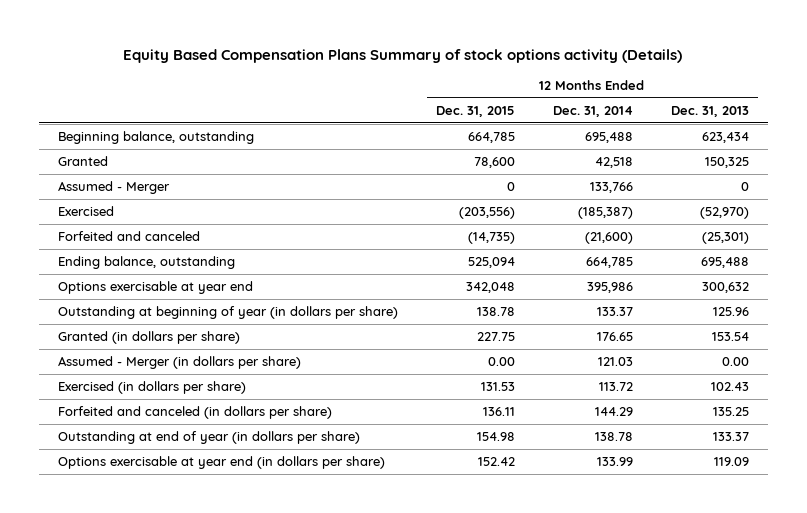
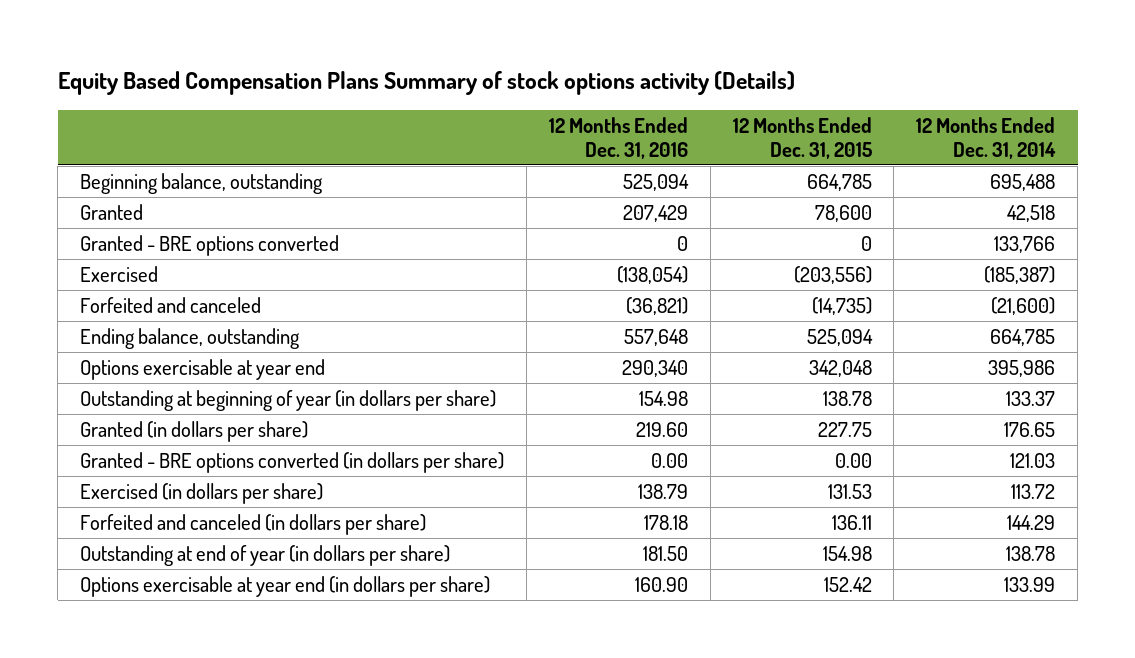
- | 12 Months Ended Dec. 31, 2015 | 12 Months Ended Dec. 31, 2014 | 12 Months Ended Dec. 31, 2013
+ | 12 Months Ended Dec. 31, 2016 | 12 Months Ended Dec. 31, 2015 | 12 Months Ended Dec. 31, 2014
- Assumed - Merger | 0 | 133,766 | 0
+ Granted - BRE options converted | 0 | 0 | 133,766
- Assumed - Merger (in dollars per share) | 0.00 | 121.03 | 0.00
+ Granted - BRE options converted (in dollars per share) | 0.00 | 0.00 | 121.03

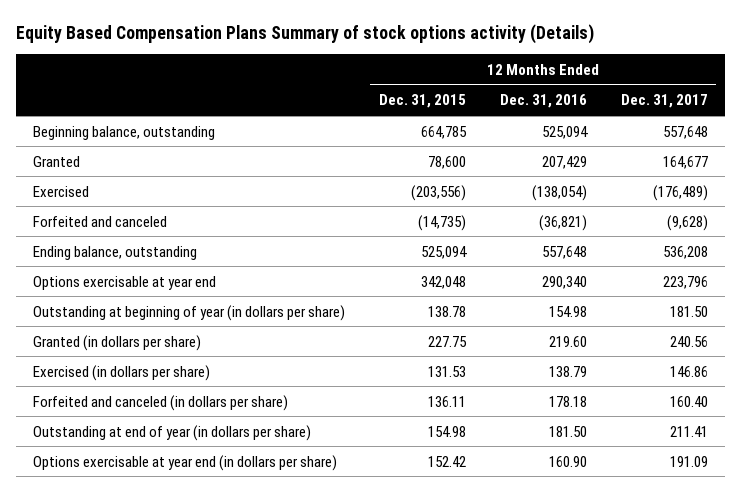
- | 12 Months Ended Dec. 31, 2016 | 12 Months Ended Dec. 31, 2015 | 12 Months Ended Dec. 31, 2014
+ | 12 Months Ended Dec. 31, 2015 | 12 Months Ended Dec. 31, 2016 | 12 Months Ended Dec. 31, 2017
- Granted - BRE options converted | 0 | 0 | 133,766
- Granted - BRE options converted (in dollars per share) | 0.00 | 0.00 | 121.03

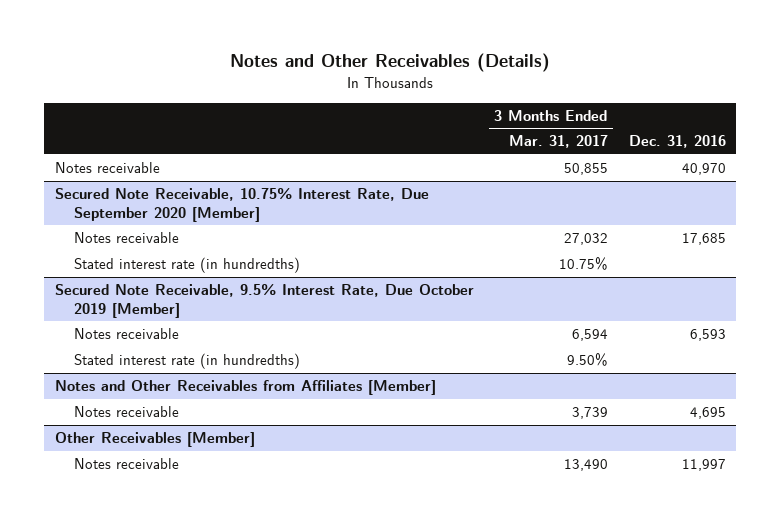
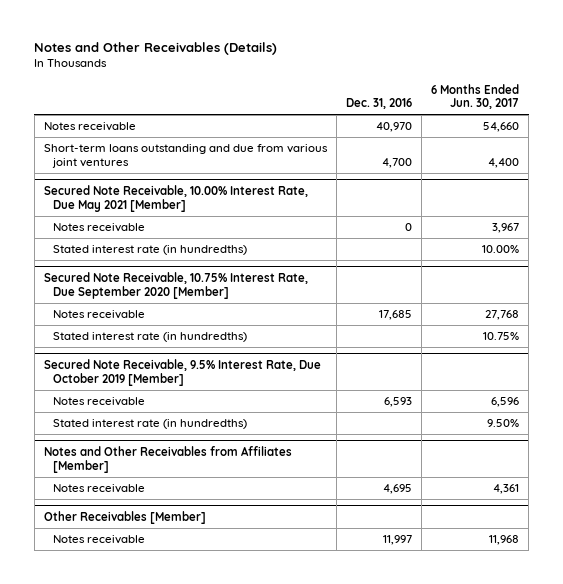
- | 3 Months Ended Mar. 31, 2017 | Dec. 31, 2016
+ | Dec. 31, 2016 | 6 Months Ended Jun. 30, 2017
+ Short-term loans outstanding and due from various joint ventures | 4,700 | 4,400
+ Secured Note Receivable, 10.00% Interest Rate, Due May 2021 [Member]
+ Notes receivable | 0 | 3,967
+ Stated interest rate (in hundredths) | | 10.00%

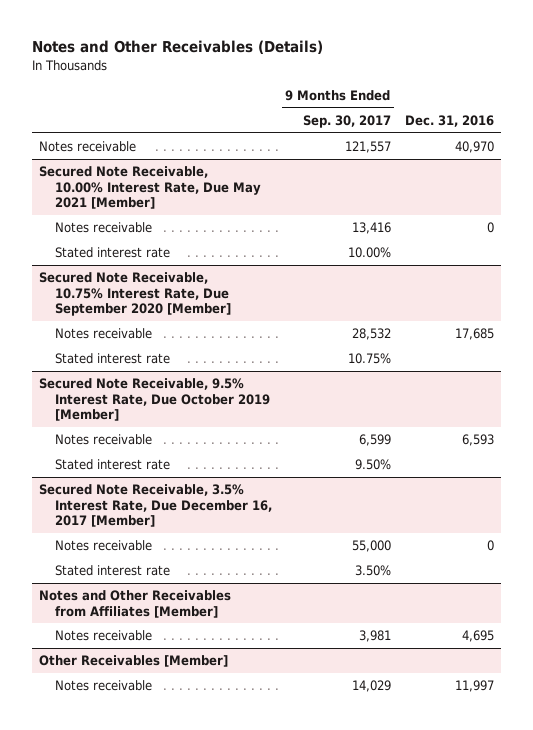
- | Dec. 31, 2016 | 6 Months Ended Jun. 30, 2017
+ | 9 Months Ended Sep. 30, 2017 | Dec. 31, 2016
- Short-term loans outstanding and due from various joint ventures | 4,700 | 4,400
@ Secured Note Receivable, 10.00% Interest Rate, Due May 2021 [Member]
- Stated interest rate (in hundredths) | | 10.00%
+ Stated interest rate | 10.00% |
@ Secured Note Receivable, 10.75% Interest Rate, Due September 2020 [Member]
- Stated interest rate (in hundredths) | | 10.75%
+ Stated interest rate | 10.75% |
@ Secured Note Receivable, 9.5% Interest Rate, Due October 2019 [Member]
- Stated interest rate (in hundredths) | | 9.50%
+ Stated interest rate | 9.50% |
+ Secured Note Receivable, 3.5% Interest Rate, Due December 16, 2017 [Member]
+ Notes receivable | 55,000 | 0
+ Stated interest rate | 3.50% |

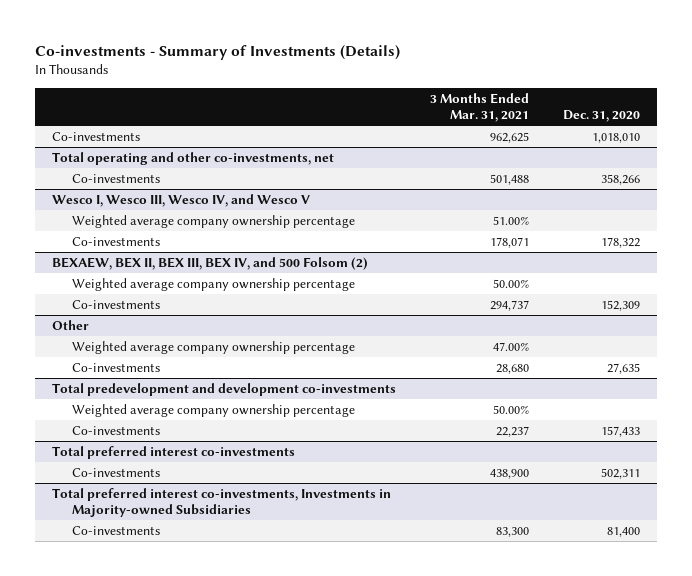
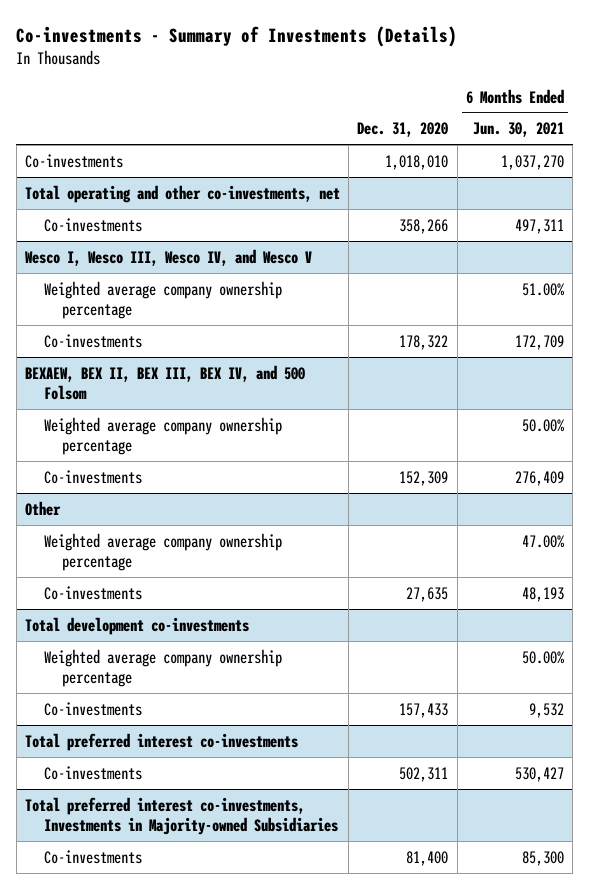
- | 3 Months Ended Mar. 31, 2021 | Dec. 31, 2020
+ | Dec. 31, 2020 | 6 Months Ended Jun. 30, 2021
- BEXAEW, BEX II, BEX III, BEX IV, and 500 Folsom (2)
+ BEXAEW, BEX II, BEX III, BEX IV, and 500 Folsom
- Total predevelopment and development co-investments
+ Total development co-investments

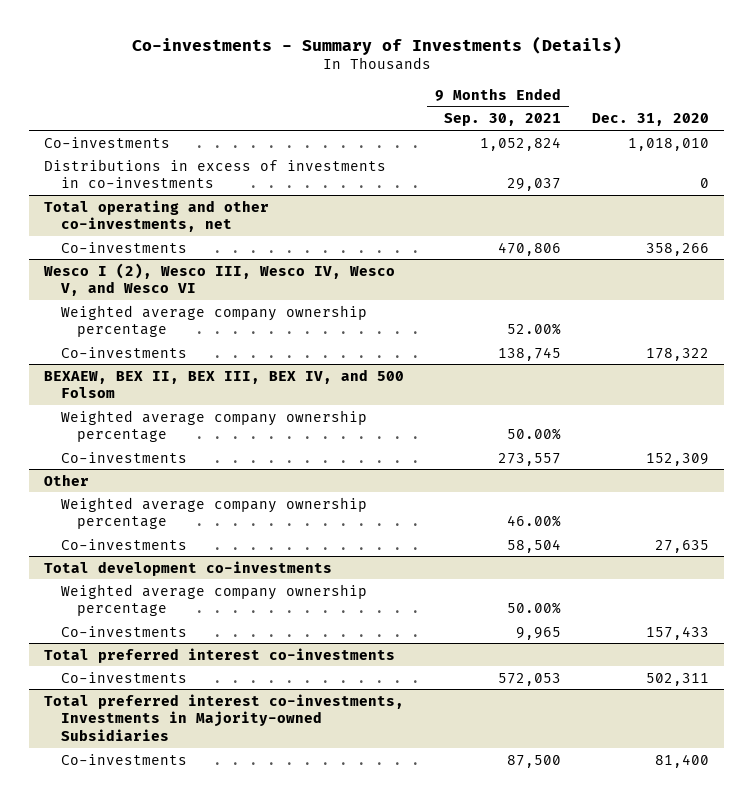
- | Dec. 31, 2020 | 6 Months Ended Jun. 30, 2021
+ | 9 Months Ended Sep. 30, 2021 | Dec. 31, 2020
+ Distributions in excess of investments in co-investments | 29,037 | 0
- Wesco I, Wesco III, Wesco IV, and Wesco V
+ Wesco I (2), Wesco III, Wesco IV, Wesco V, and Wesco VI

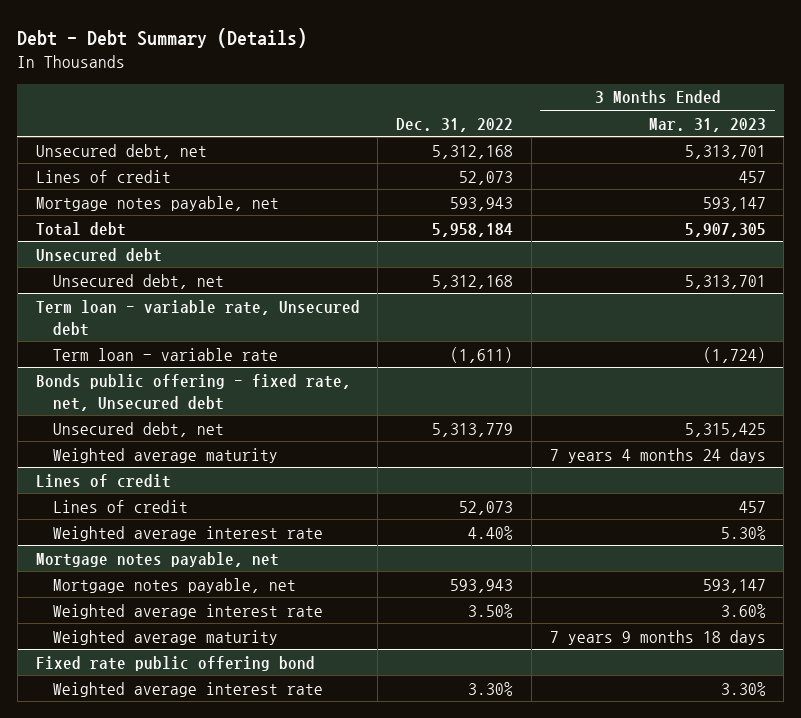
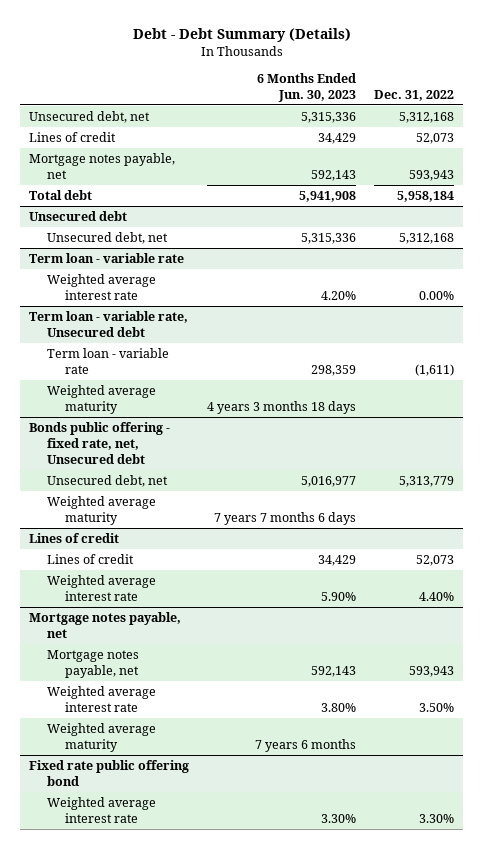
- | Dec. 31, 2022 | 3 Months Ended Mar. 31, 2023
+ | 6 Months Ended Jun. 30, 2023 | Dec. 31, 2022
+ Term loan - variable rate
+ Weighted average interest rate | 4.20% | 0.00%
@ Term loan - variable rate, Unsecured debt
+ Weighted average maturity | 4 years 3 months 18 days |

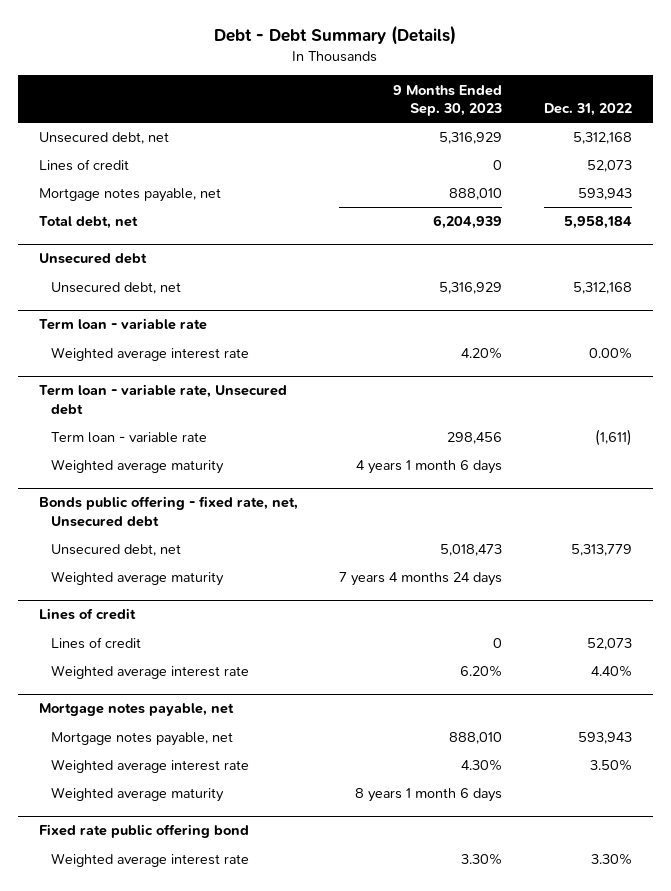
- | 6 Months Ended Jun. 30, 2023 | Dec. 31, 2022
+ | 9 Months Ended Sep. 30, 2023 | Dec. 31, 2022
- Total debt | 5,941,908 | 5,958,184
+ Total debt, net | 6,204,939 | 5,958,184

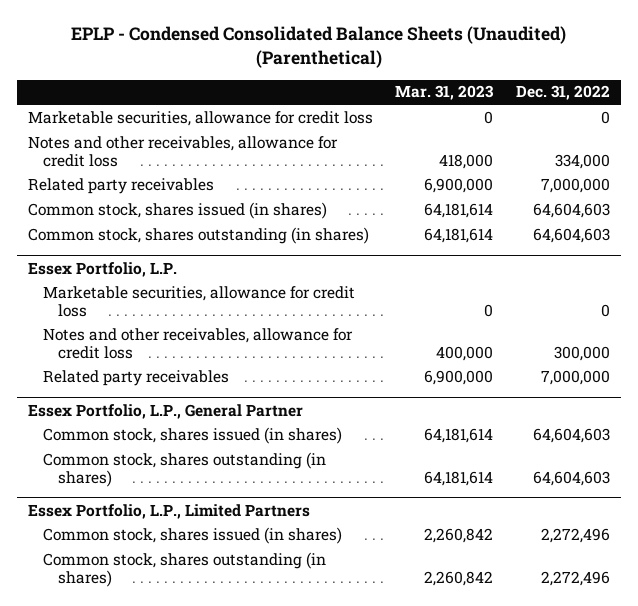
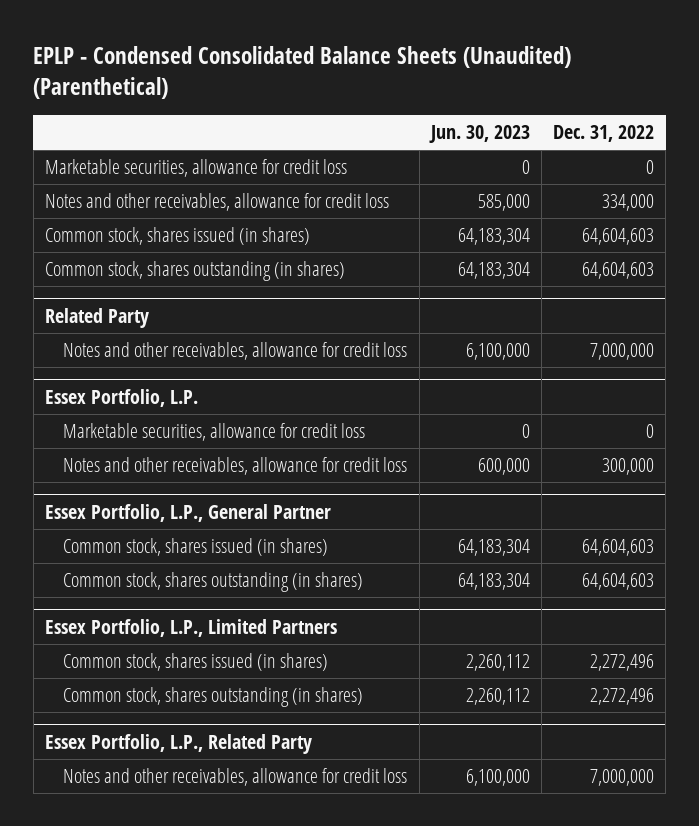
- | Mar. 31, 2023 | Dec. 31, 2022
+ | Jun. 30, 2023 | Dec. 31, 2022
- Related party receivables | 6,900,000 | 7,000,000
+ Related Party
+ Notes and other receivables, allowance for credit loss | 6,100,000 | 7,000,000
@ Essex Portfolio, L.P.
- Related party receivables | 6,900,000 | 7,000,000
+ Essex Portfolio, L.P., Related Party
+ Notes and other receivables, allowance for credit loss | 6,100,000 | 7,000,000

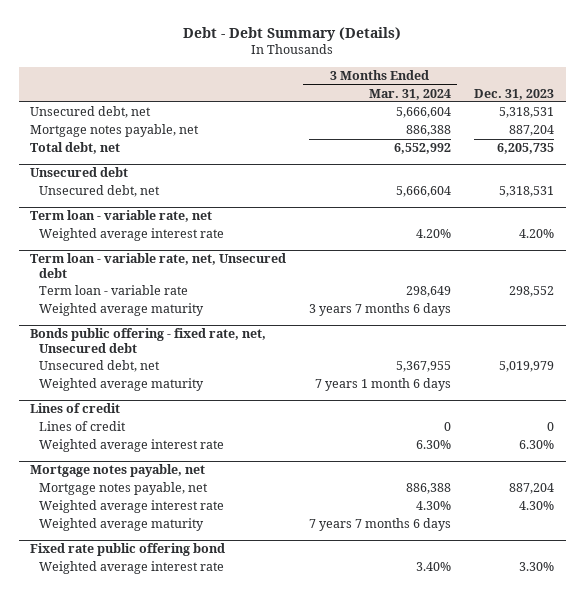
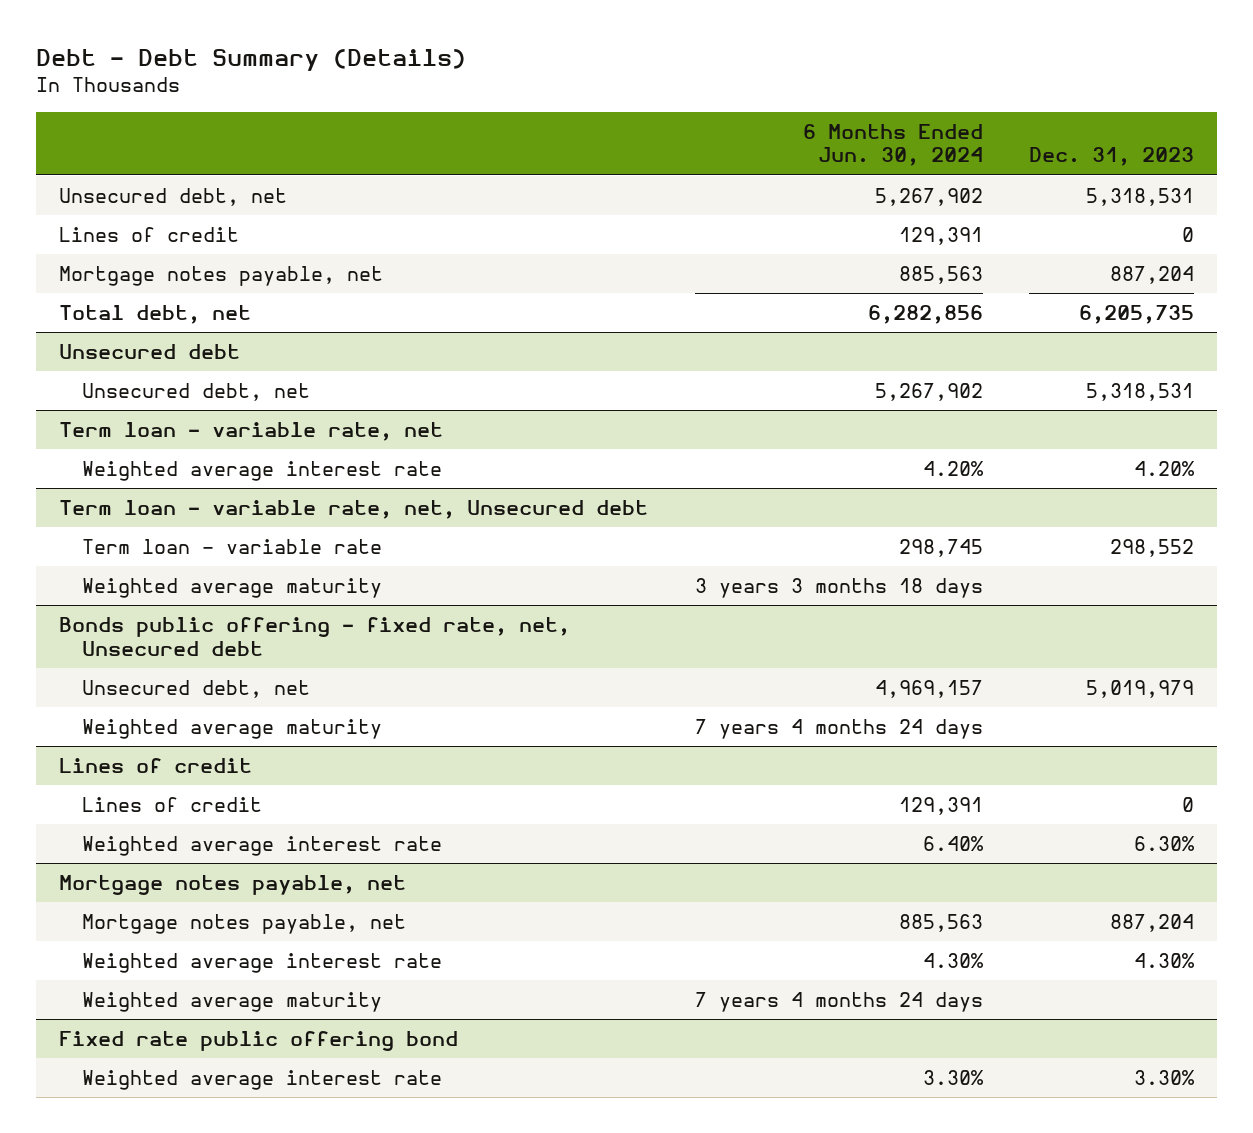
- | 3 Months Ended Mar. 31, 2024 | Dec. 31, 2023
+ | 6 Months Ended Jun. 30, 2024 | Dec. 31, 2023
+ Lines of credit | 129,391 | 0

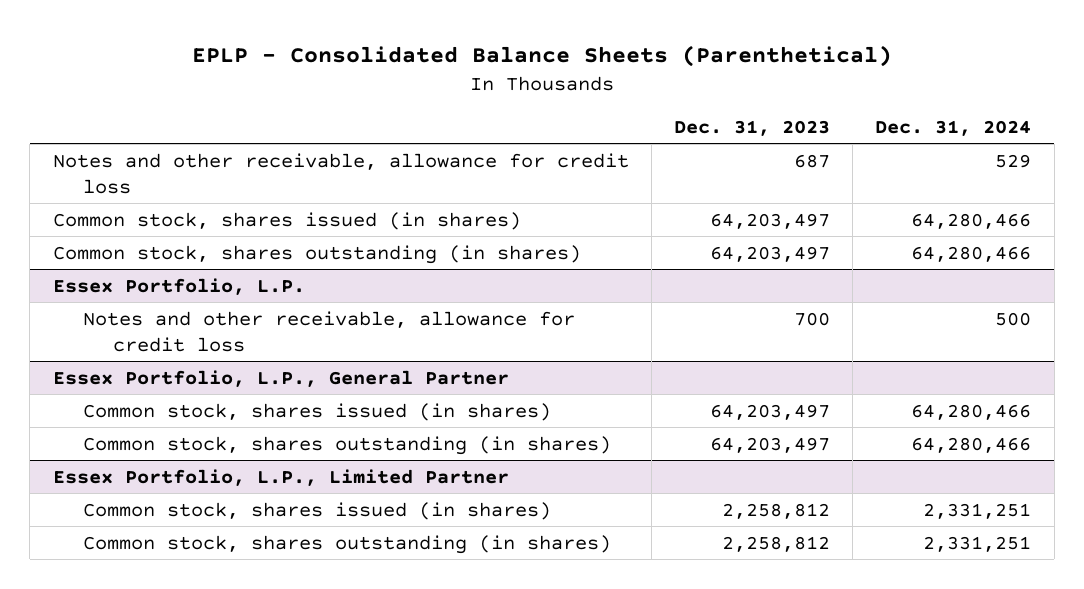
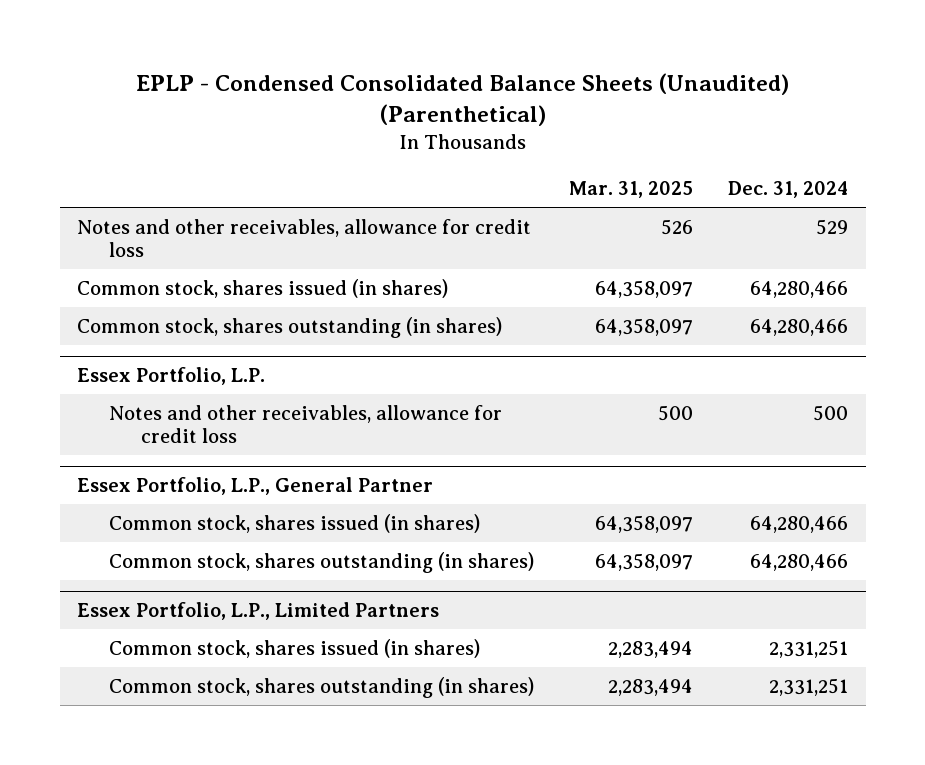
- EPLP - Consolidated Balance Sheets (Parenthetical)
+ EPLP - Condensed Consolidated Balance Sheets (Unaudited) (Parenthetical)
- | Dec. 31, 2023 | Dec. 31, 2024
+ | Mar. 31, 2025 | Dec. 31, 2024
- Notes and other receivable, allowance for credit loss | 687 | 529
+ Notes and other receivables, allowance for credit loss | 526 | 529
@ Essex Portfolio, L.P.
- Notes and other receivable, allowance for credit loss | 700 | 500
+ Notes and other receivables, allowance for credit loss | 500 | 500
- Essex Portfolio, L.P., Limited Partner
+ Essex Portfolio, L.P., Limited Partners

